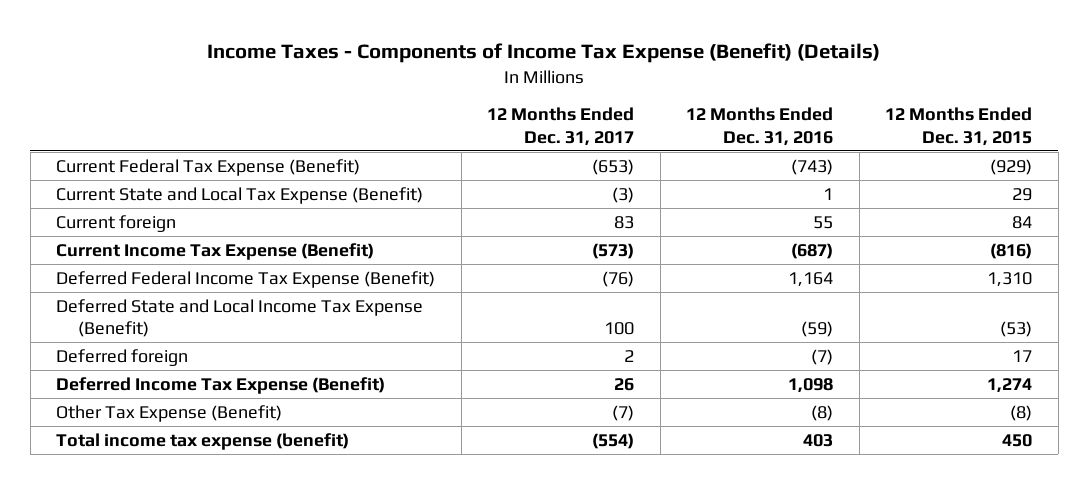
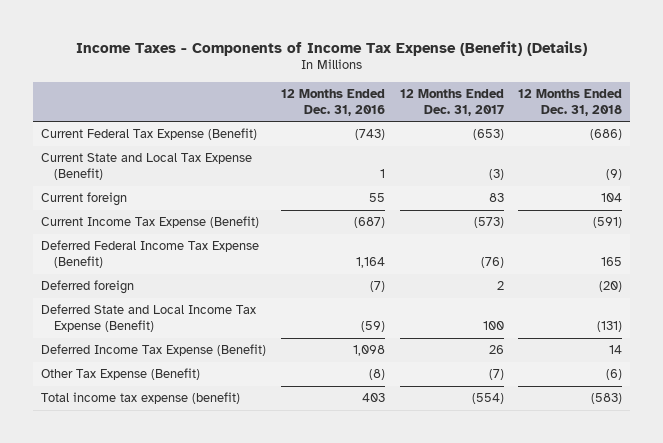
- | 12 Months Ended Dec. 31, 2017 | 12 Months Ended Dec. 31, 2016 | 12 Months Ended Dec. 31, 2015
+ | 12 Months Ended Dec. 31, 2016 | 12 Months Ended Dec. 31, 2017 | 12 Months Ended Dec. 31, 2018
moved down: Deferred State and Local Income Tax Expense (Benefit) | (59) | 100 | (131)

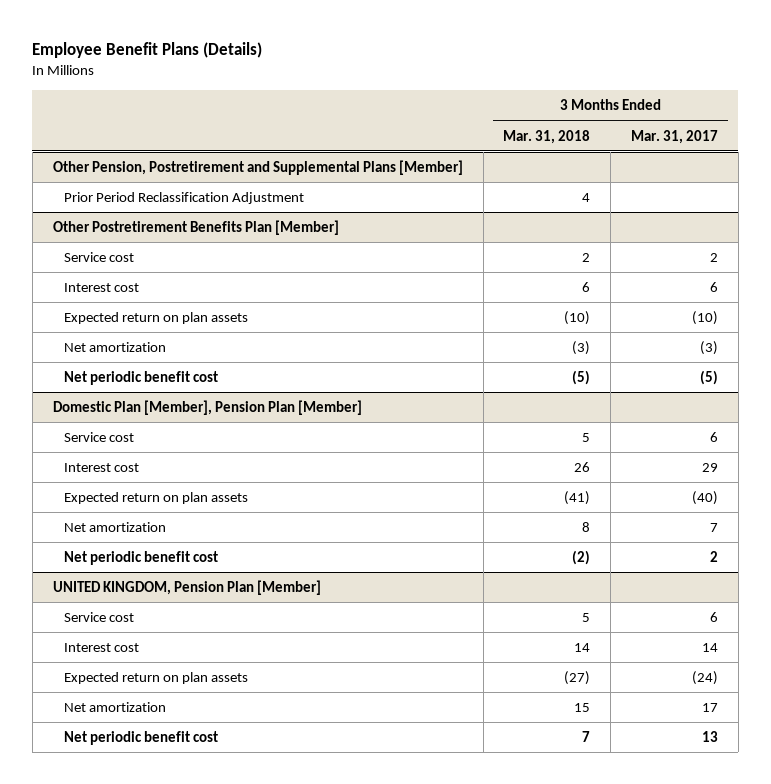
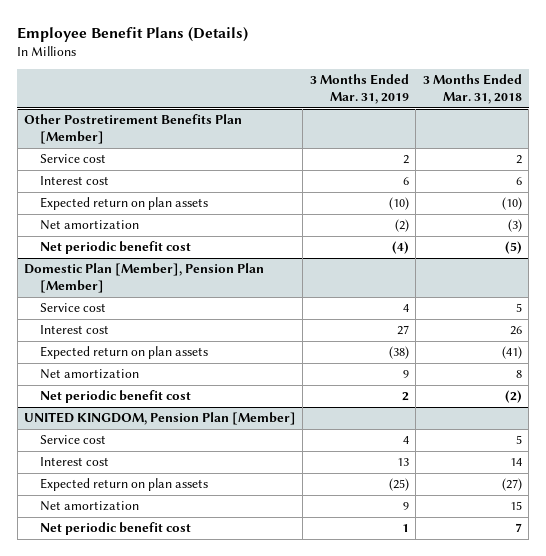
- | 3 Months Ended Mar. 31, 2018 | 3 Months Ended Mar. 31, 2017
+ | 3 Months Ended Mar. 31, 2019 | 3 Months Ended Mar. 31, 2018
- Other Pension, Postretirement and Supplemental Plans [Member]
- Prior Period Reclassification Adjustment | 4 |

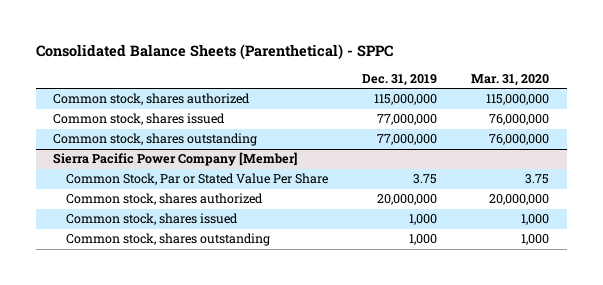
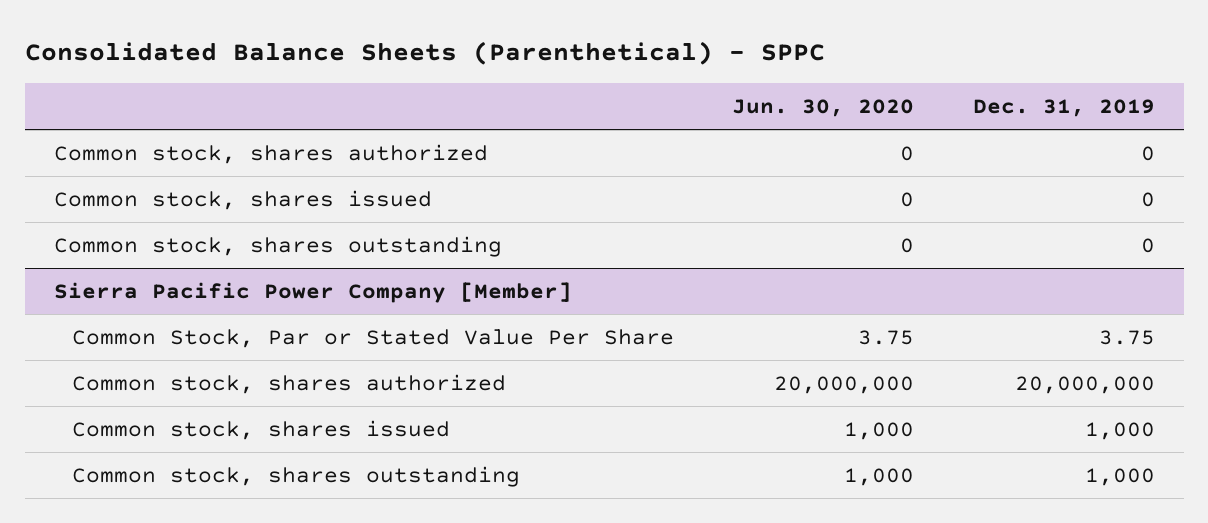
- | Dec. 31, 2019 | Mar. 31, 2020
+ | Jun. 30, 2020 | Dec. 31, 2019
- Common stock, shares authorized | 115,000,000 | 115,000,000
- Common stock, shares issued | 77,000,000 | 76,000,000
- Common stock, shares outstanding | 77,000,000 | 76,000,000
+ Common stock, shares authorized | 0 | 0
+ Common stock, shares issued | 0 | 0
+ Common stock, shares outstanding | 0 | 0

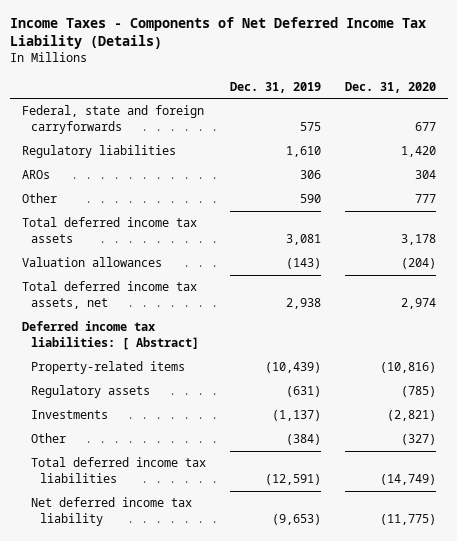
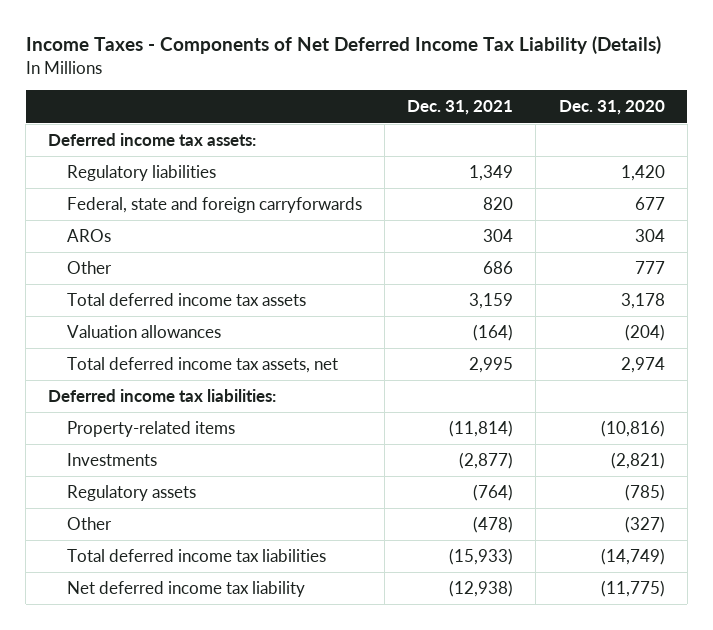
- | Dec. 31, 2019 | Dec. 31, 2020
+ | Dec. 31, 2021 | Dec. 31, 2020
+ Deferred income tax assets:
moved down: Federal, state and foreign carryforwards | 820 | 677
- Deferred income tax liabilities: [ Abstract]
+ Deferred income tax liabilities:
moved down: Regulatory assets | (764) | (785)

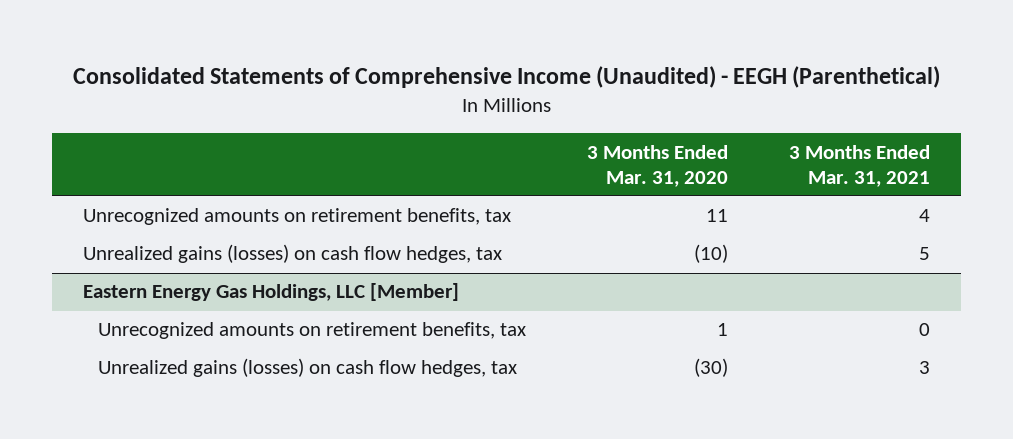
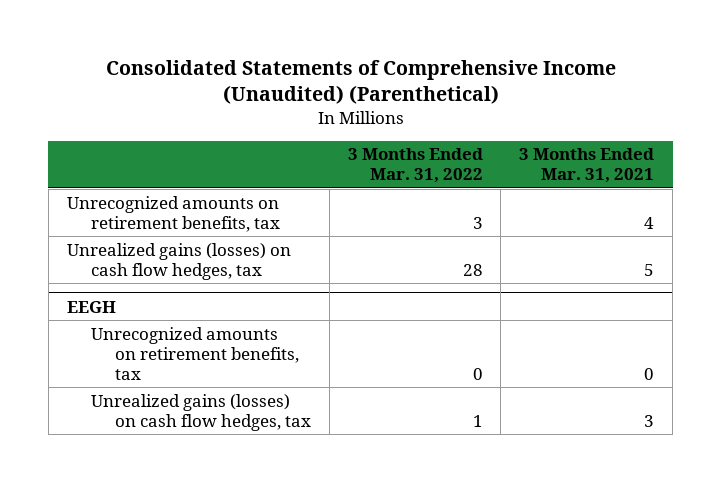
- Consolidated Statements of Comprehensive Income (Unaudited) - EEGH (Parenthetical)
+ Consolidated Statements of Comprehensive Income (Unaudited) (Parenthetical)
- | 3 Months Ended Mar. 31, 2020 | 3 Months Ended Mar. 31, 2021
+ | 3 Months Ended Mar. 31, 2022 | 3 Months Ended Mar. 31, 2021
- Eastern Energy Gas Holdings, LLC [Member]
+ EEGH

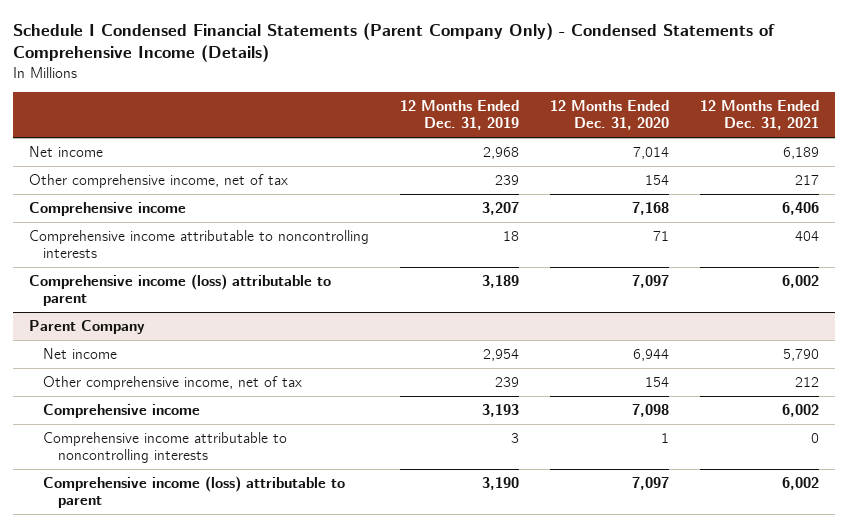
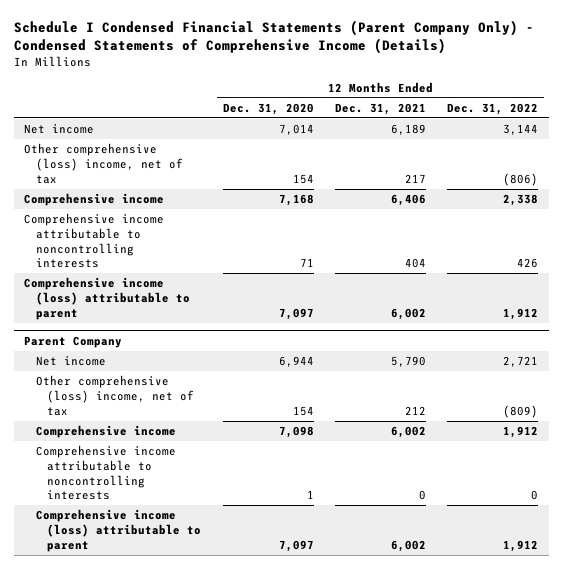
- | 12 Months Ended Dec. 31, 2019 | 12 Months Ended Dec. 31, 2020 | 12 Months Ended Dec. 31, 2021
+ | 12 Months Ended Dec. 31, 2020 | 12 Months Ended Dec. 31, 2021 | 12 Months Ended Dec. 31, 2022
- Other comprehensive income, net of tax | 239 | 154 | 217
+ Other comprehensive (loss) income, net of tax | 154 | 217 | (806)
@ Parent Company
- Other comprehensive income, net of tax | 239 | 154 | 212
+ Other comprehensive (loss) income, net of tax | 154 | 212 | (809)

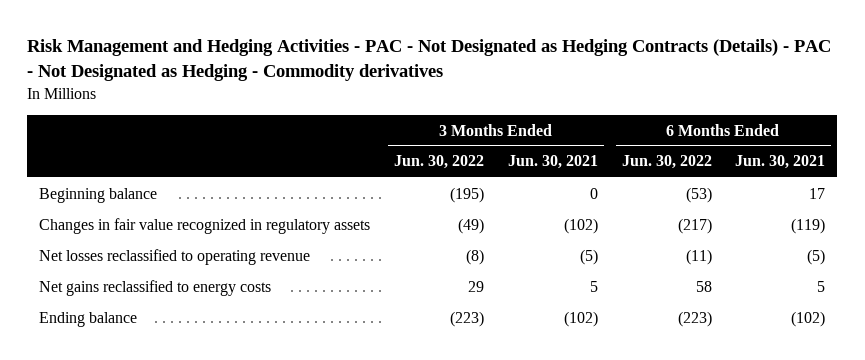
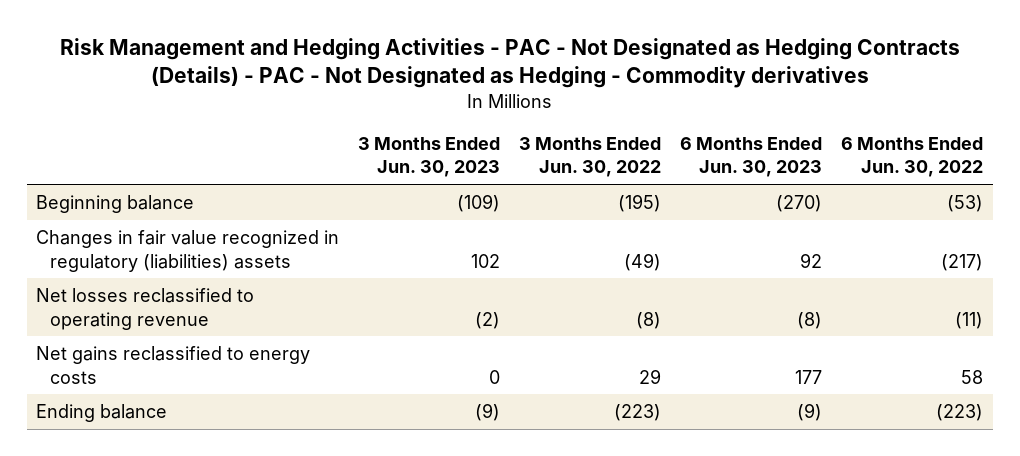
- | 3 Months Ended Jun. 30, 2022 | 3 Months Ended Jun. 30, 2021 | 6 Months Ended Jun. 30, 2022 | 6 Months Ended Jun. 30, 2021
+ | 3 Months Ended Jun. 30, 2023 | 3 Months Ended Jun. 30, 2022 | 6 Months Ended Jun. 30, 2023 | 6 Months Ended Jun. 30, 2022
- Changes in fair value recognized in regulatory assets | (49) | (102) | (217) | (119)
+ Changes in fair value recognized in regulatory (liabilities) assets | 102 | (49) | 92 | (217)

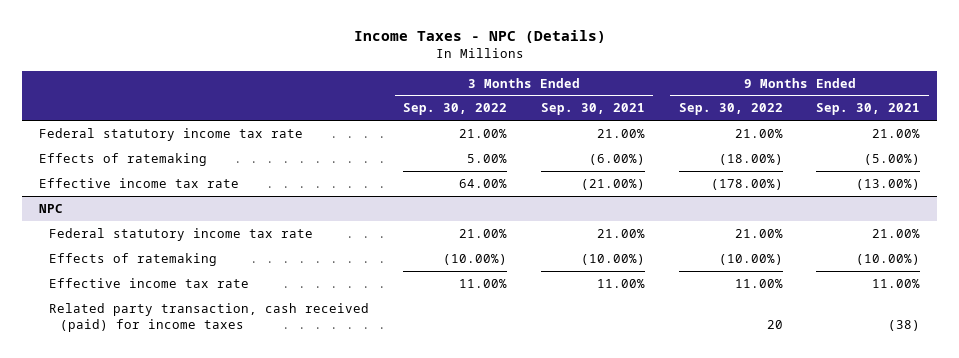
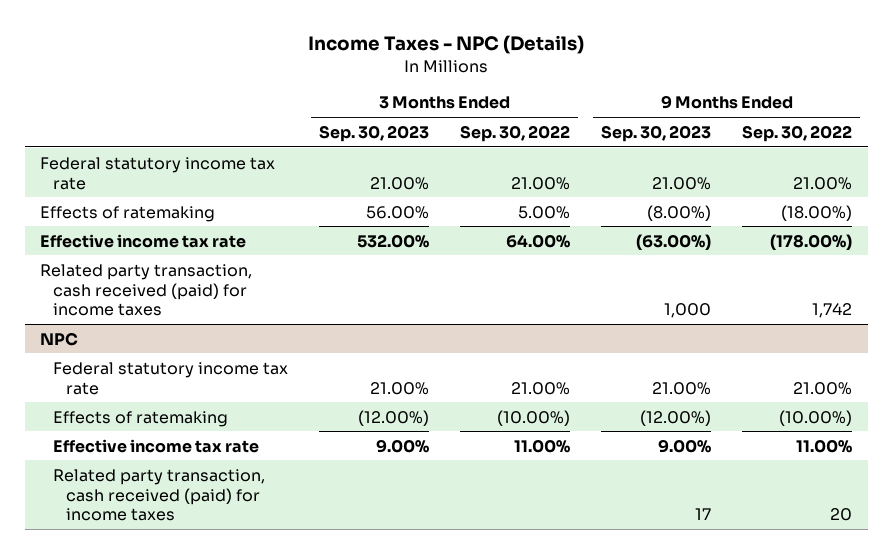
- | 3 Months Ended Sep. 30, 2022 | 3 Months Ended Sep. 30, 2021 | 9 Months Ended Sep. 30, 2022 | 9 Months Ended Sep. 30, 2021
+ | 3 Months Ended Sep. 30, 2023 | 3 Months Ended Sep. 30, 2022 | 9 Months Ended Sep. 30, 2023 | 9 Months Ended Sep. 30, 2022
+ Related party transaction, cash received (paid) for income taxes | | | 1,000 | 1,742

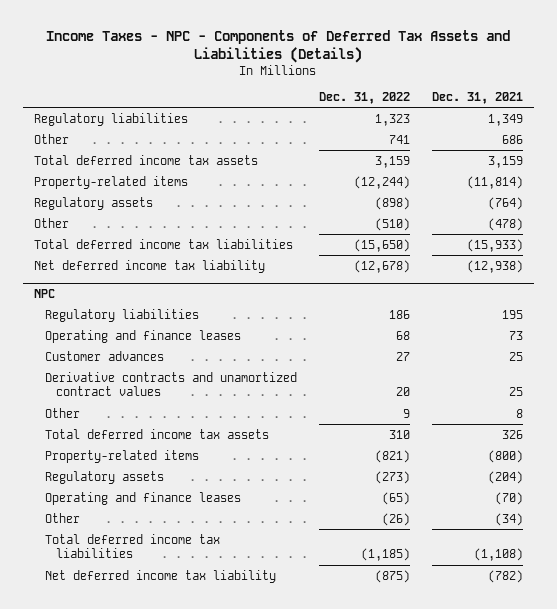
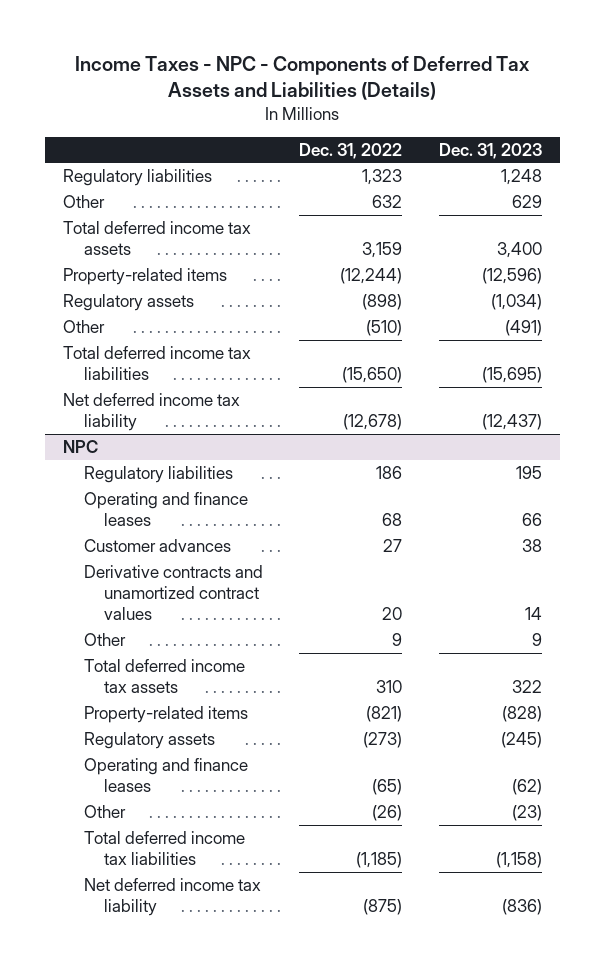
- | Dec. 31, 2022 | Dec. 31, 2021
+ | Dec. 31, 2022 | Dec. 31, 2023
- Other | 741 | 686
+ Other | 632 | 629

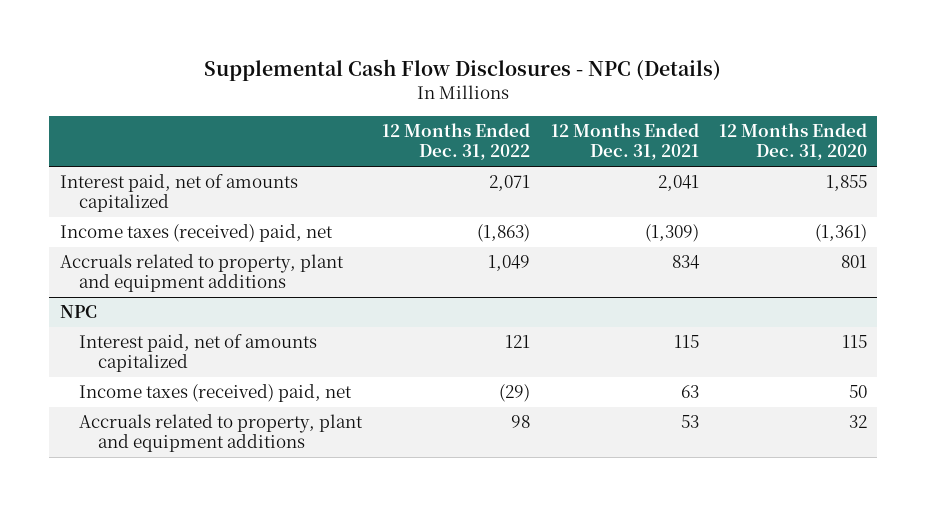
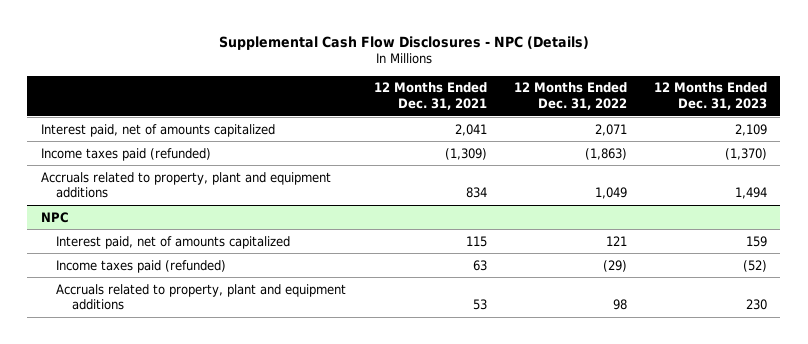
- | 12 Months Ended Dec. 31, 2022 | 12 Months Ended Dec. 31, 2021 | 12 Months Ended Dec. 31, 2020
+ | 12 Months Ended Dec. 31, 2021 | 12 Months Ended Dec. 31, 2022 | 12 Months Ended Dec. 31, 2023
- Income taxes (received) paid, net | (1,863) | (1,309) | (1,361)
+ Income taxes paid (refunded) | (1,309) | (1,863) | (1,370)
@ NPC
- Income taxes (received) paid, net | (29) | 63 | 50
+ Income taxes paid (refunded) | 63 | (29) | (52)

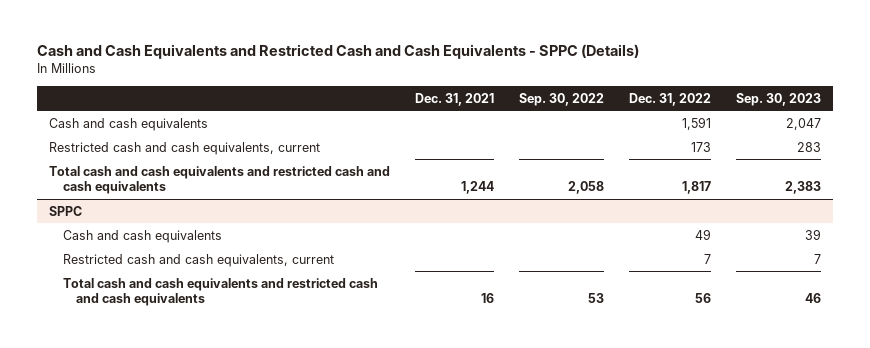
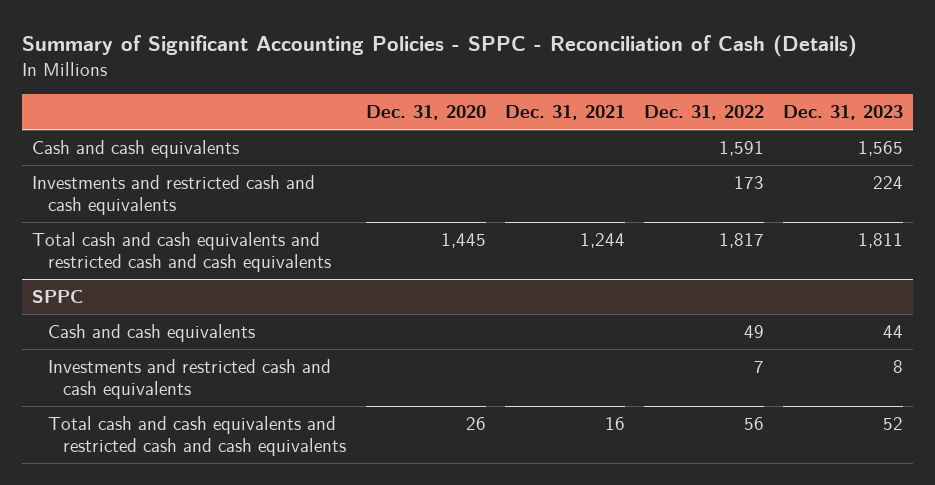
- Cash and Cash Equivalents and Restricted Cash and Cash Equivalents - SPPC (Details)
+ Summary of Significant Accounting Policies - SPPC - Reconciliation of Cash (Details)
- | Dec. 31, 2021 | Sep. 30, 2022 | Dec. 31, 2022 | Sep. 30, 2023
+ | Dec. 31, 2020 | Dec. 31, 2021 | Dec. 31, 2022 | Dec. 31, 2023
- Restricted cash and cash equivalents, current | | | 173 | 283
+ Investments and restricted cash and cash equivalents | | | 173 | 224
@ SPPC
- Restricted cash and cash equivalents, current | | | 7 | 7
+ Investments and restricted cash and cash equivalents | | | 7 | 8

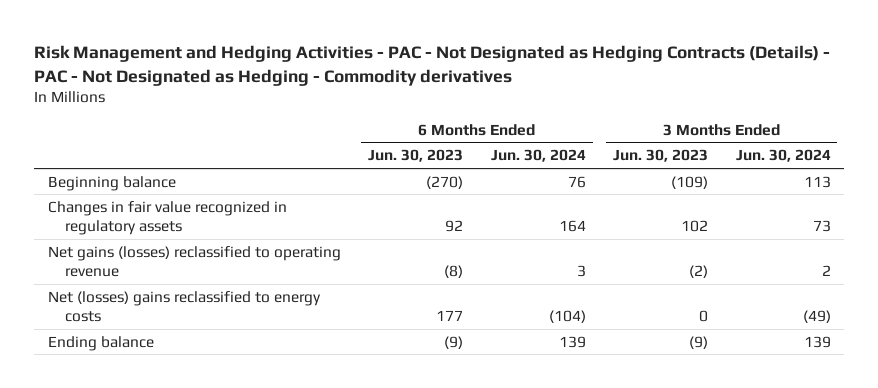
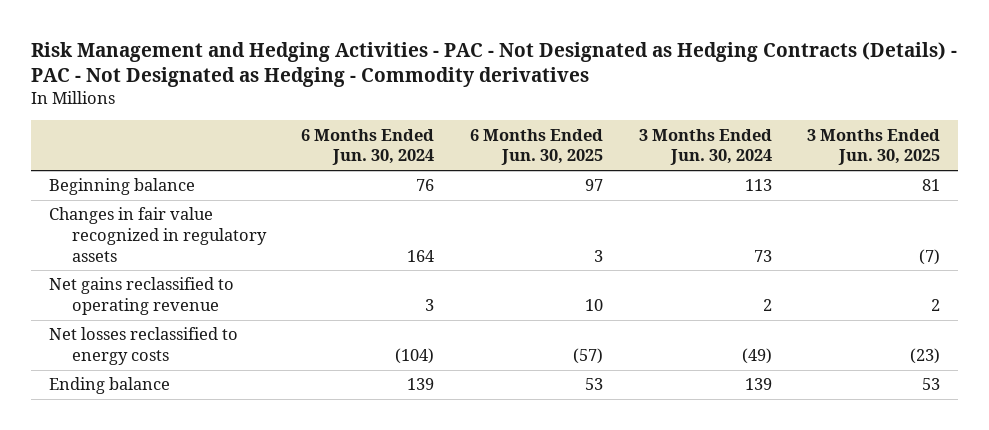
- | 6 Months Ended Jun. 30, 2023 | 6 Months Ended Jun. 30, 2024 | 3 Months Ended Jun. 30, 2023 | 3 Months Ended Jun. 30, 2024
+ | 6 Months Ended Jun. 30, 2024 | 6 Months Ended Jun. 30, 2025 | 3 Months Ended Jun. 30, 2024 | 3 Months Ended Jun. 30, 2025
- Net gains (losses) reclassified to operating revenue | (8) | 3 | (2) | 2
- Net (losses) gains reclassified to energy costs | 177 | (104) | 0 | (49)
+ Net gains reclassified to operating revenue | 3 | 10 | 2 | 2
+ Net losses reclassified to energy costs | (104) | (57) | (49) | (23)

